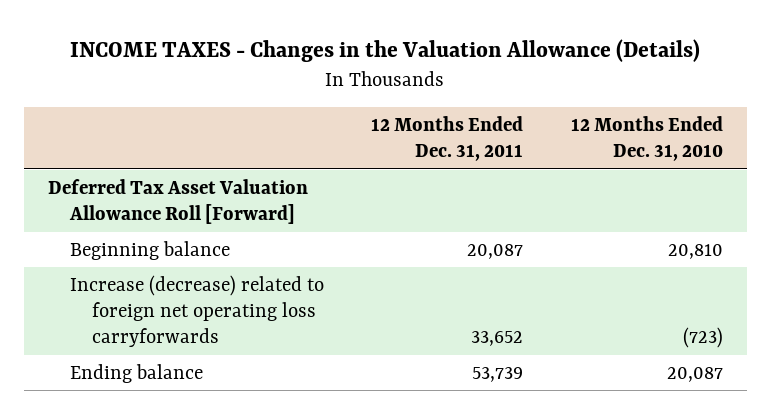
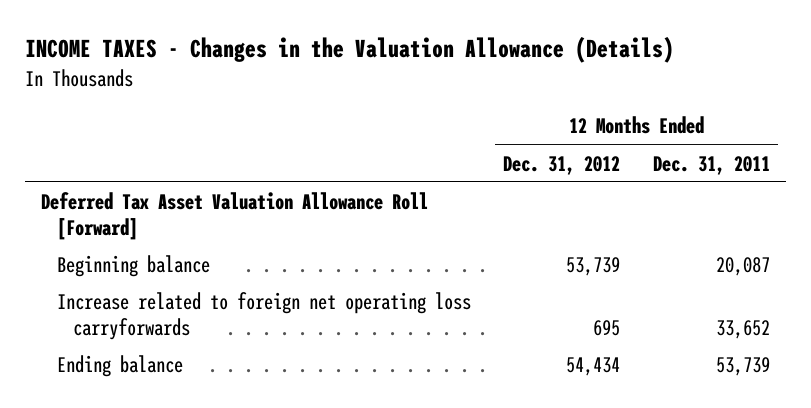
- | 12 Months Ended Dec. 31, 2011 | 12 Months Ended Dec. 31, 2010
+ | 12 Months Ended Dec. 31, 2012 | 12 Months Ended Dec. 31, 2011
- Increase (decrease) related to foreign net operating loss carryforwards | 33,652 | (723)
+ Increase related to foreign net operating loss carryforwards | 695 | 33,652

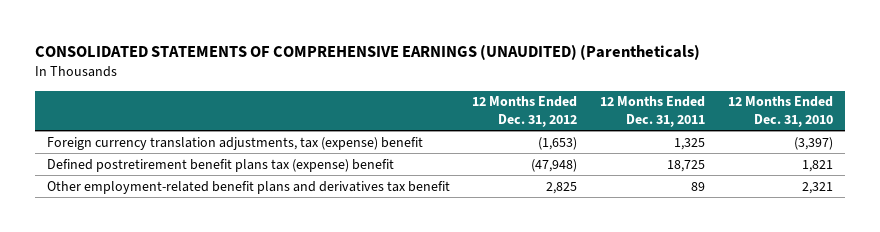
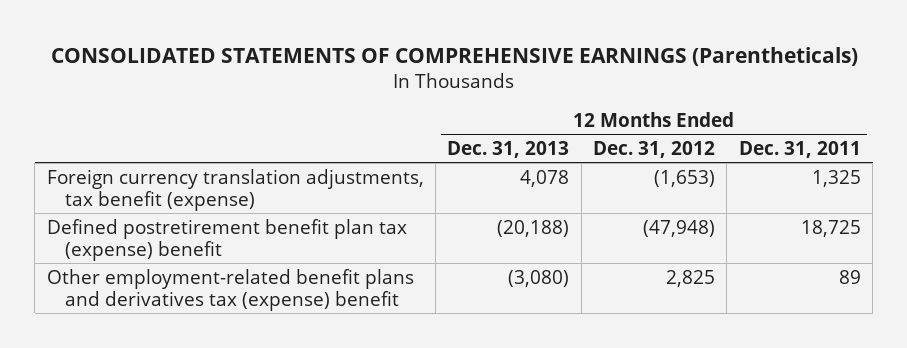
- CONSOLIDATED STATEMENTS OF COMPREHENSIVE EARNINGS (UNAUDITED) (Parentheticals)
+ CONSOLIDATED STATEMENTS OF COMPREHENSIVE EARNINGS (Parentheticals)
- | 12 Months Ended Dec. 31, 2012 | 12 Months Ended Dec. 31, 2011 | 12 Months Ended Dec. 31, 2010
+ | 12 Months Ended Dec. 31, 2013 | 12 Months Ended Dec. 31, 2012 | 12 Months Ended Dec. 31, 2011
- Foreign currency translation adjustments, tax (expense) benefit | (1,653) | 1,325 | (3,397)
- Defined postretirement benefit plans tax (expense) benefit | (47,948) | 18,725 | 1,821
- Other employment-related benefit plans and derivatives tax benefit | 2,825 | 89 | 2,321
+ Foreign currency translation adjustments, tax benefit (expense) | 4,078 | (1,653) | 1,325
+ Defined postretirement benefit plan tax (expense) benefit | (20,188) | (47,948) | 18,725
+ Other employment-related benefit plans and derivatives tax (expense) benefit | (3,080) | 2,825 | 89

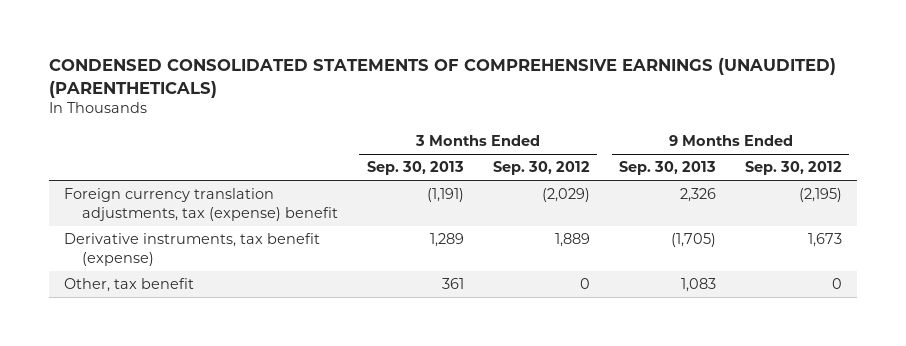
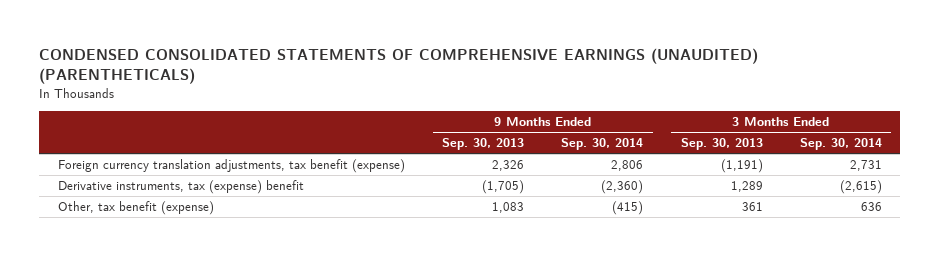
- | 3 Months Ended Sep. 30, 2013 | 3 Months Ended Sep. 30, 2012 | 9 Months Ended Sep. 30, 2013 | 9 Months Ended Sep. 30, 2012
+ | 9 Months Ended Sep. 30, 2013 | 9 Months Ended Sep. 30, 2014 | 3 Months Ended Sep. 30, 2013 | 3 Months Ended Sep. 30, 2014
- Foreign currency translation adjustments, tax (expense) benefit | (1,191) | (2,029) | 2,326 | (2,195)
- Derivative instruments, tax benefit (expense) | 1,289 | 1,889 | (1,705) | 1,673
- Other, tax benefit | 361 | 0 | 1,083 | 0
+ Foreign currency translation adjustments, tax benefit (expense) | 2,326 | 2,806 | (1,191) | 2,731
+ Derivative instruments, tax (expense) benefit | (1,705) | (2,360) | 1,289 | (2,615)
+ Other, tax benefit (expense) | 1,083 | (415) | 361 | 636

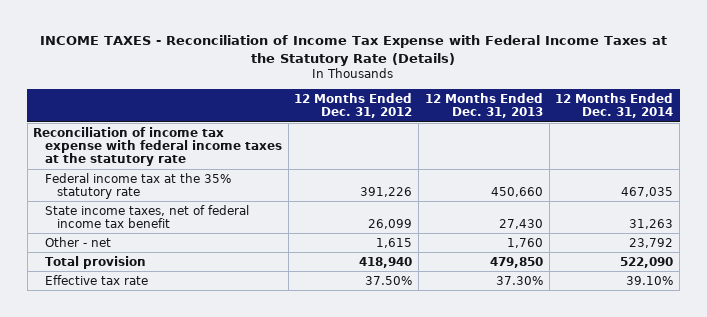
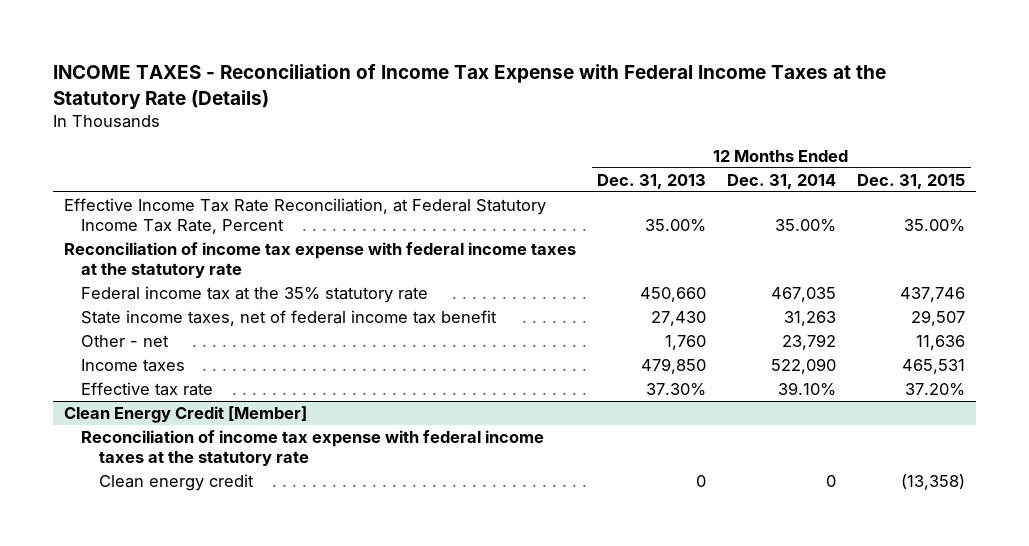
- | 12 Months Ended Dec. 31, 2012 | 12 Months Ended Dec. 31, 2013 | 12 Months Ended Dec. 31, 2014
+ | 12 Months Ended Dec. 31, 2013 | 12 Months Ended Dec. 31, 2014 | 12 Months Ended Dec. 31, 2015
+ Effective Income Tax Rate Reconciliation, at Federal Statutory Income Tax Rate, Percent | 35.00% | 35.00% | 35.00%
- Total provision | 418,940 | 479,850 | 522,090
+ Income taxes | 479,850 | 522,090 | 465,531
+ Clean Energy Credit [Member]
+ Reconciliation of income tax expense with federal income taxes at the statutory rate
+ Clean energy credit | 0 | 0 | (13,358)

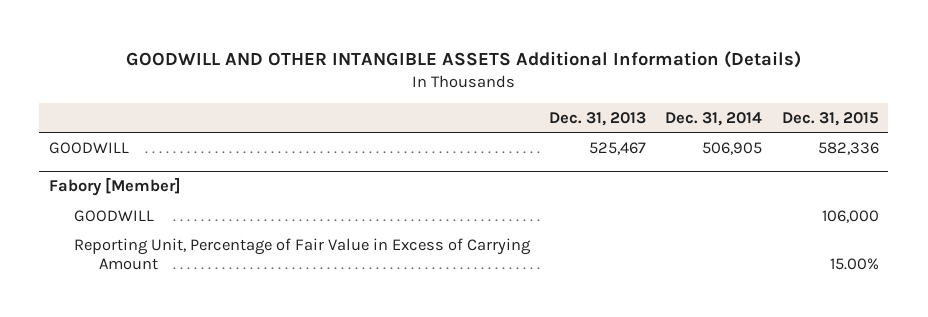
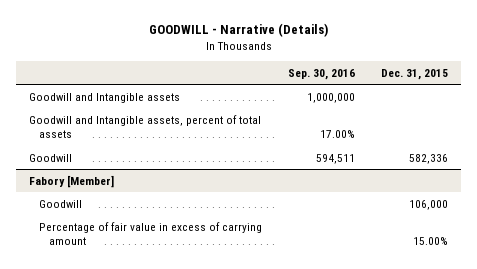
- GOODWILL AND OTHER INTANGIBLE ASSETS Additional Information (Details)
+ GOODWILL - Narrative (Details)
- | Dec. 31, 2013 | Dec. 31, 2014 | Dec. 31, 2015
+ | Sep. 30, 2016 | Dec. 31, 2015
- GOODWILL | 525,467 | 506,905 | 582,336
+ Goodwill and Intangible assets | 1,000,000 |
+ Goodwill and Intangible assets, percent of total assets | 17.00% |
+ Goodwill | 594,511 | 582,336
@ Fabory [Member]
- GOODWILL | | | 106,000
- Reporting Unit, Percentage of Fair Value in Excess of Carrying Amount | | | 15.00%
+ Goodwill | | 106,000
+ Percentage of fair value in excess of carrying amount | | 15.00%

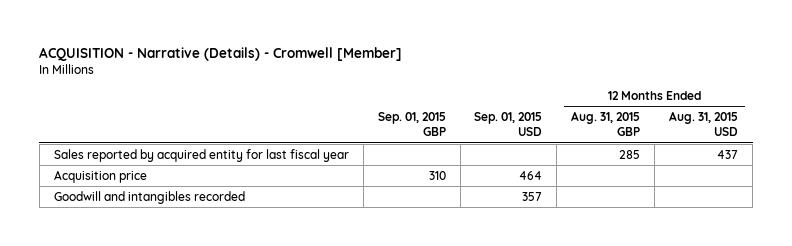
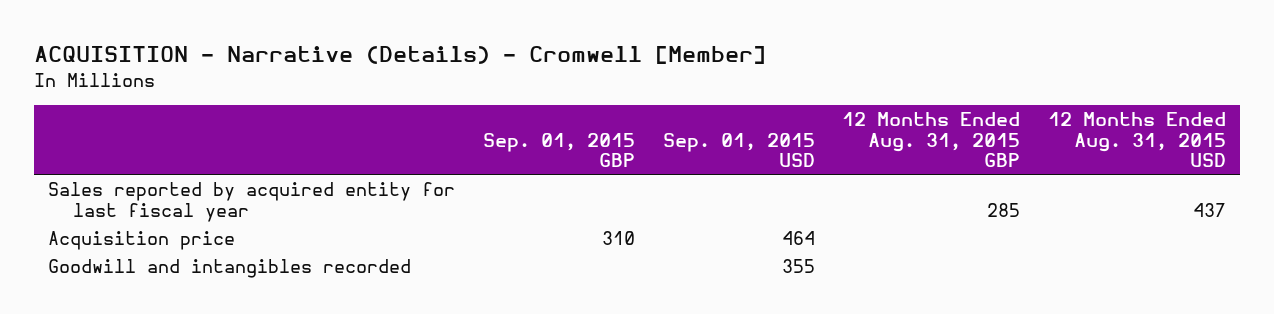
- Goodwill and intangibles recorded | | 357 | |
+ Goodwill and intangibles recorded | | 355 | |

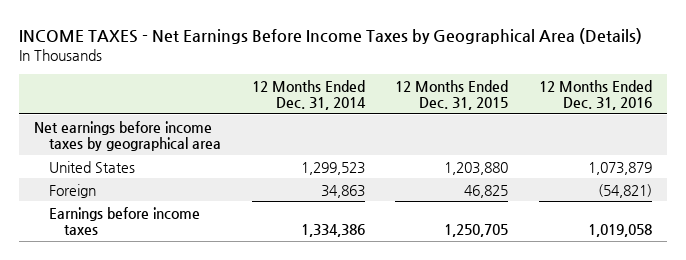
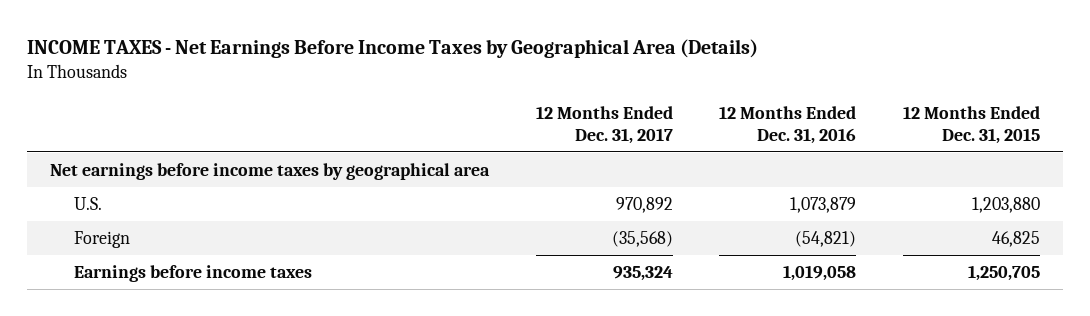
- | 12 Months Ended Dec. 31, 2014 | 12 Months Ended Dec. 31, 2015 | 12 Months Ended Dec. 31, 2016
+ | 12 Months Ended Dec. 31, 2017 | 12 Months Ended Dec. 31, 2016 | 12 Months Ended Dec. 31, 2015
- United States | 1,299,523 | 1,203,880 | 1,073,879
+ U.S. | 970,892 | 1,073,879 | 1,203,880

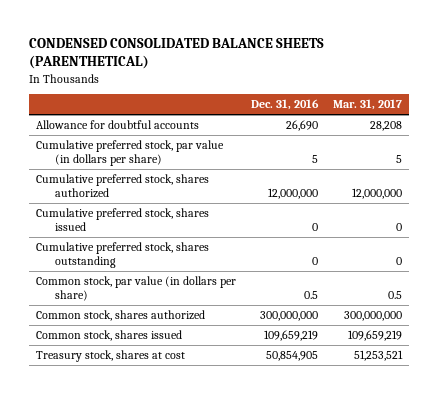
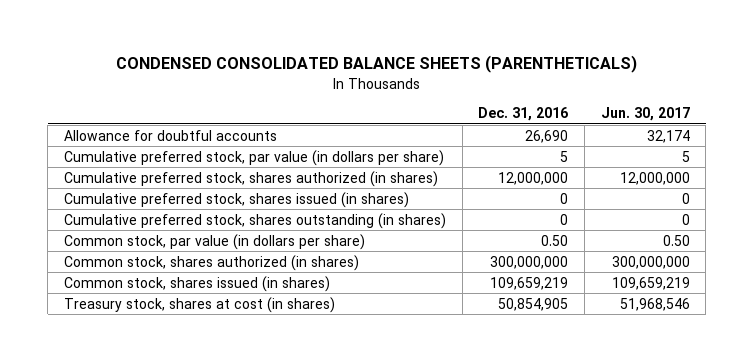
- CONDENSED CONSOLIDATED BALANCE SHEETS (PARENTHETICAL)
+ CONDENSED CONSOLIDATED BALANCE SHEETS (PARENTHETICALS)
- | Dec. 31, 2016 | Mar. 31, 2017
+ | Dec. 31, 2016 | Jun. 30, 2017
- Cumulative preferred stock, shares authorized | 12,000,000 | 12,000,000
- Cumulative preferred stock, shares issued | 0 | 0
- Cumulative preferred stock, shares outstanding | 0 | 0
- Common stock, par value (in dollars per share) | 0.5 | 0.5
- Common stock, shares authorized | 300,000,000 | 300,000,000
- Common stock, shares issued | 109,659,219 | 109,659,219
- Treasury stock, shares at cost | 50,854,905 | 51,253,521
+ Cumulative preferred stock, shares authorized (in shares) | 12,000,000 | 12,000,000
+ Cumulative preferred stock, shares issued (in shares) | 0 | 0
+ Cumulative preferred stock, shares outstanding (in shares) | 0 | 0
+ Common stock, par value (in dollars per share) | 0.50 | 0.50
+ Common stock, shares authorized (in shares) | 300,000,000 | 300,000,000
+ Common stock, shares issued (in shares) | 109,659,219 | 109,659,219
+ Treasury stock, shares at cost (in shares) | 50,854,905 | 51,968,546

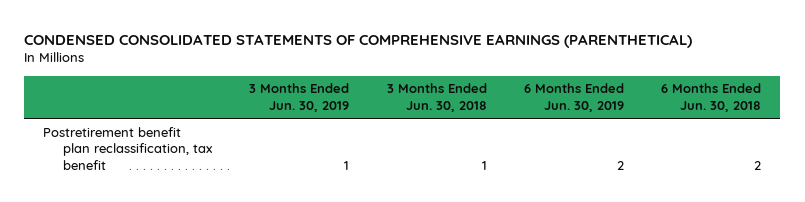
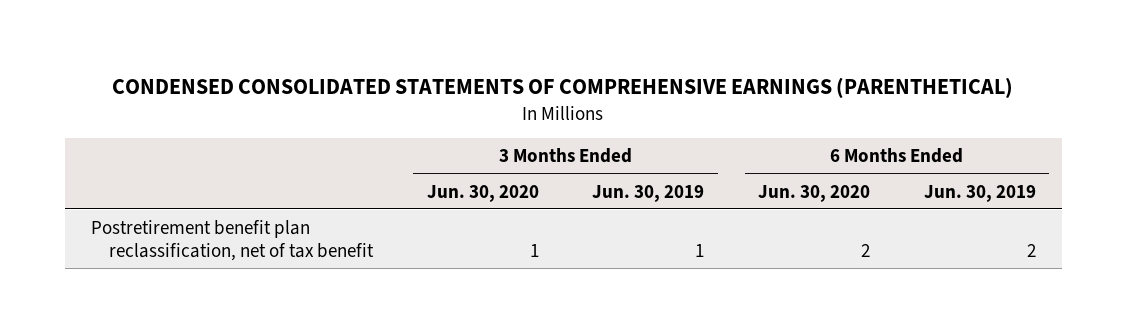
- | 3 Months Ended Jun. 30, 2019 | 3 Months Ended Jun. 30, 2018 | 6 Months Ended Jun. 30, 2019 | 6 Months Ended Jun. 30, 2018
+ | 3 Months Ended Jun. 30, 2020 | 3 Months Ended Jun. 30, 2019 | 6 Months Ended Jun. 30, 2020 | 6 Months Ended Jun. 30, 2019
- Postretirement benefit plan reclassification, tax benefit | 1 | 1 | 2 | 2
+ Postretirement benefit plan reclassification, net of tax benefit | 1 | 1 | 2 | 2

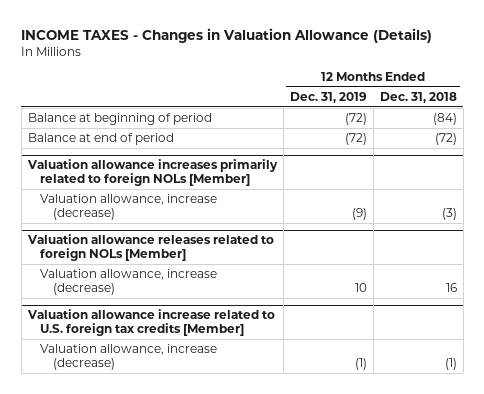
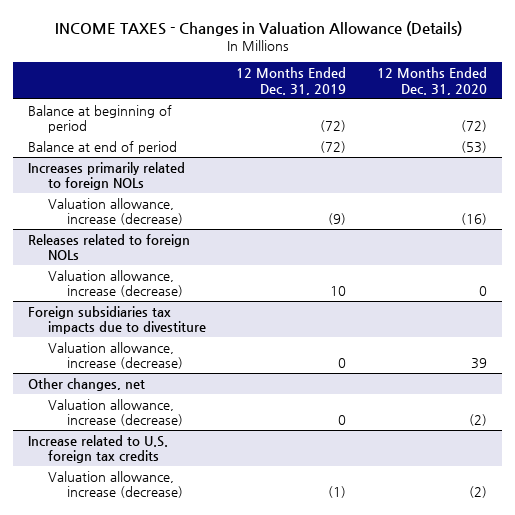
- | 12 Months Ended Dec. 31, 2019 | 12 Months Ended Dec. 31, 2018
+ | 12 Months Ended Dec. 31, 2019 | 12 Months Ended Dec. 31, 2020
- Valuation allowance increases primarily related to foreign NOLs [Member]
+ Increases primarily related to foreign NOLs
- Valuation allowance releases related to foreign NOLs [Member]
+ Releases related to foreign NOLs
- Valuation allowance increase related to U.S. foreign tax credits [Member]
+ Foreign subsidiaries tax impacts due to divestiture
+ Valuation allowance, increase (decrease) | 0 | 39
+ Other changes, net
+ Valuation allowance, increase (decrease) | 0 | (2)
+ Increase related to U.S. foreign tax credits

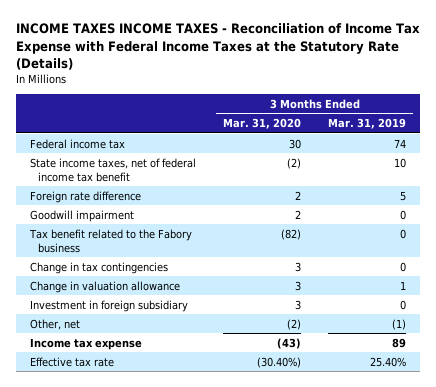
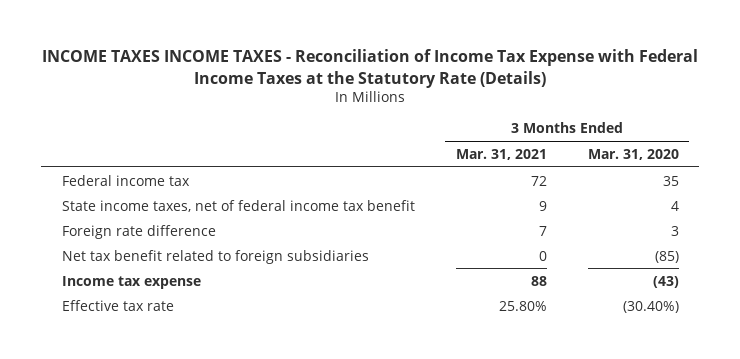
- | 3 Months Ended Mar. 31, 2020 | 3 Months Ended Mar. 31, 2019
+ | 3 Months Ended Mar. 31, 2021 | 3 Months Ended Mar. 31, 2020
- Federal income tax | 30 | 74
- State income taxes, net of federal income tax benefit | (2) | 10
- Foreign rate difference | 2 | 5
- Goodwill impairment | 2 | 0
- Tax benefit related to the Fabory business | (82) | 0
- Change in tax contingencies | 3 | 0
- Change in valuation allowance | 3 | 1
- Investment in foreign subsidiary | 3 | 0
- Other, net | (2) | (1)
+ Federal income tax | 72 | 35
+ State income taxes, net of federal income tax benefit | 9 | 4
+ Foreign rate difference | 7 | 3
+ Net tax benefit related to foreign subsidiaries | 0 | (85)

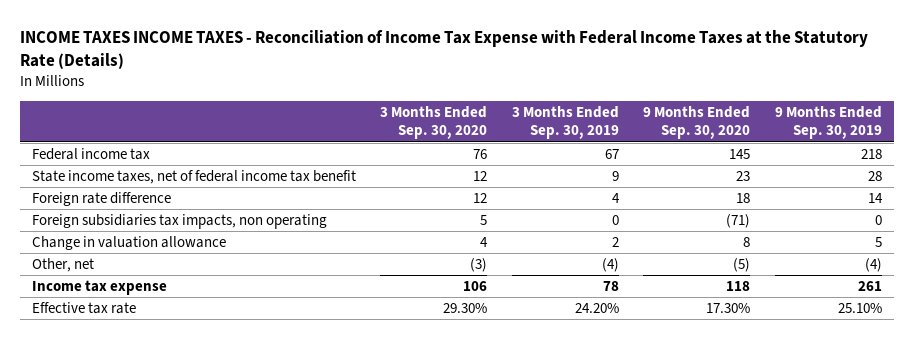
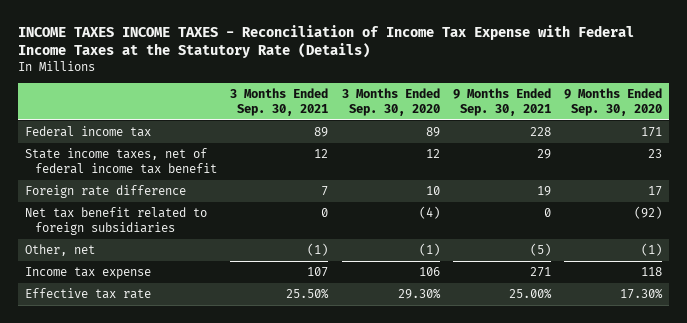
- | 3 Months Ended Sep. 30, 2020 | 3 Months Ended Sep. 30, 2019 | 9 Months Ended Sep. 30, 2020 | 9 Months Ended Sep. 30, 2019
+ | 3 Months Ended Sep. 30, 2021 | 3 Months Ended Sep. 30, 2020 | 9 Months Ended Sep. 30, 2021 | 9 Months Ended Sep. 30, 2020
- Federal income tax | 76 | 67 | 145 | 218
+ Federal income tax | 89 | 89 | 228 | 171
- Foreign rate difference | 12 | 4 | 18 | 14
- Foreign subsidiaries tax impacts, non operating | 5 | 0 | (71) | 0
- Change in valuation allowance | 4 | 2 | 8 | 5
- Other, net | (3) | (4) | (5) | (4)
+ Foreign rate difference | 7 | 10 | 19 | 17
+ Net tax benefit related to foreign subsidiaries | 0 | (4) | 0 | (92)
+ Other, net | (1) | (1) | (5) | (1)

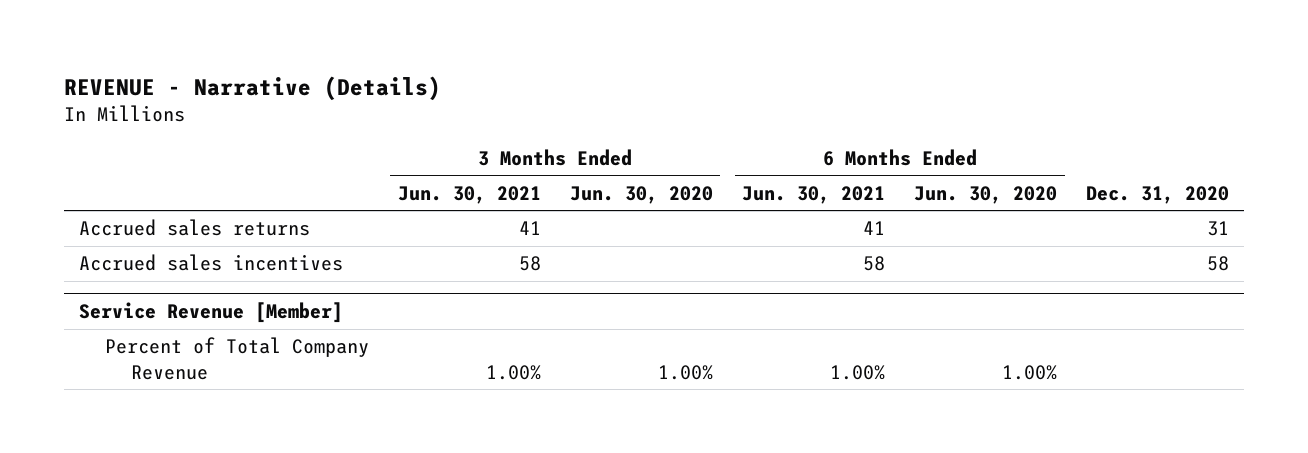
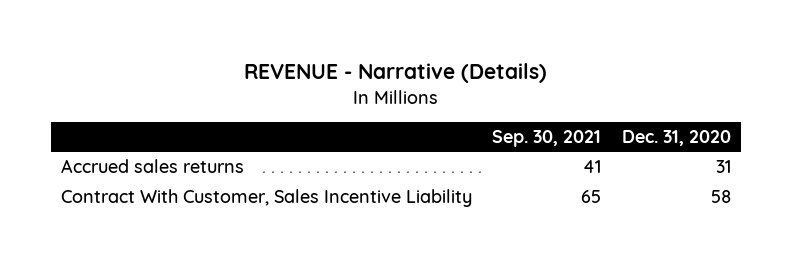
- | 3 Months Ended Jun. 30, 2021 | 3 Months Ended Jun. 30, 2020 | 6 Months Ended Jun. 30, 2021 | 6 Months Ended Jun. 30, 2020 | Dec. 31, 2020
+ | Sep. 30, 2021 | Dec. 31, 2020
- Accrued sales incentives | 58 | | 58 | | 58
- Service Revenue [Member]
- Percent of Total Company Revenue | 1.00% | 1.00% | 1.00% | 1.00% |
+ Contract With Customer, Sales Incentive Liability | 65 | 58

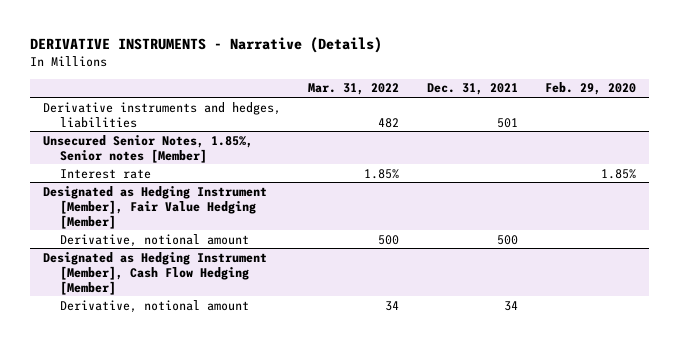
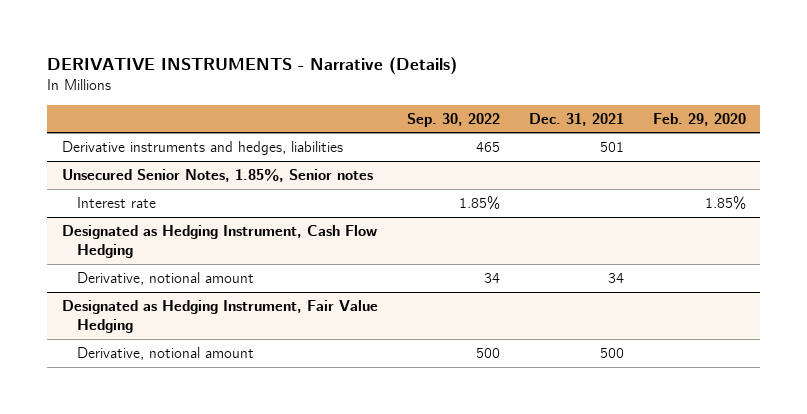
- | Mar. 31, 2022 | Dec. 31, 2021 | Feb. 29, 2020
+ | Sep. 30, 2022 | Dec. 31, 2021 | Feb. 29, 2020
- Unsecured Senior Notes, 1.85%, Senior notes [Member]
+ Unsecured Senior Notes, 1.85%, Senior notes
- Designated as Hedging Instrument [Member], Fair Value Hedging [Member]
- Derivative, notional amount | 500 | 500 |
- Designated as Hedging Instrument [Member], Cash Flow Hedging [Member]
+ Designated as Hedging Instrument, Cash Flow Hedging
+ Designated as Hedging Instrument, Fair Value Hedging
+ Derivative, notional amount | 500 | 500 |

